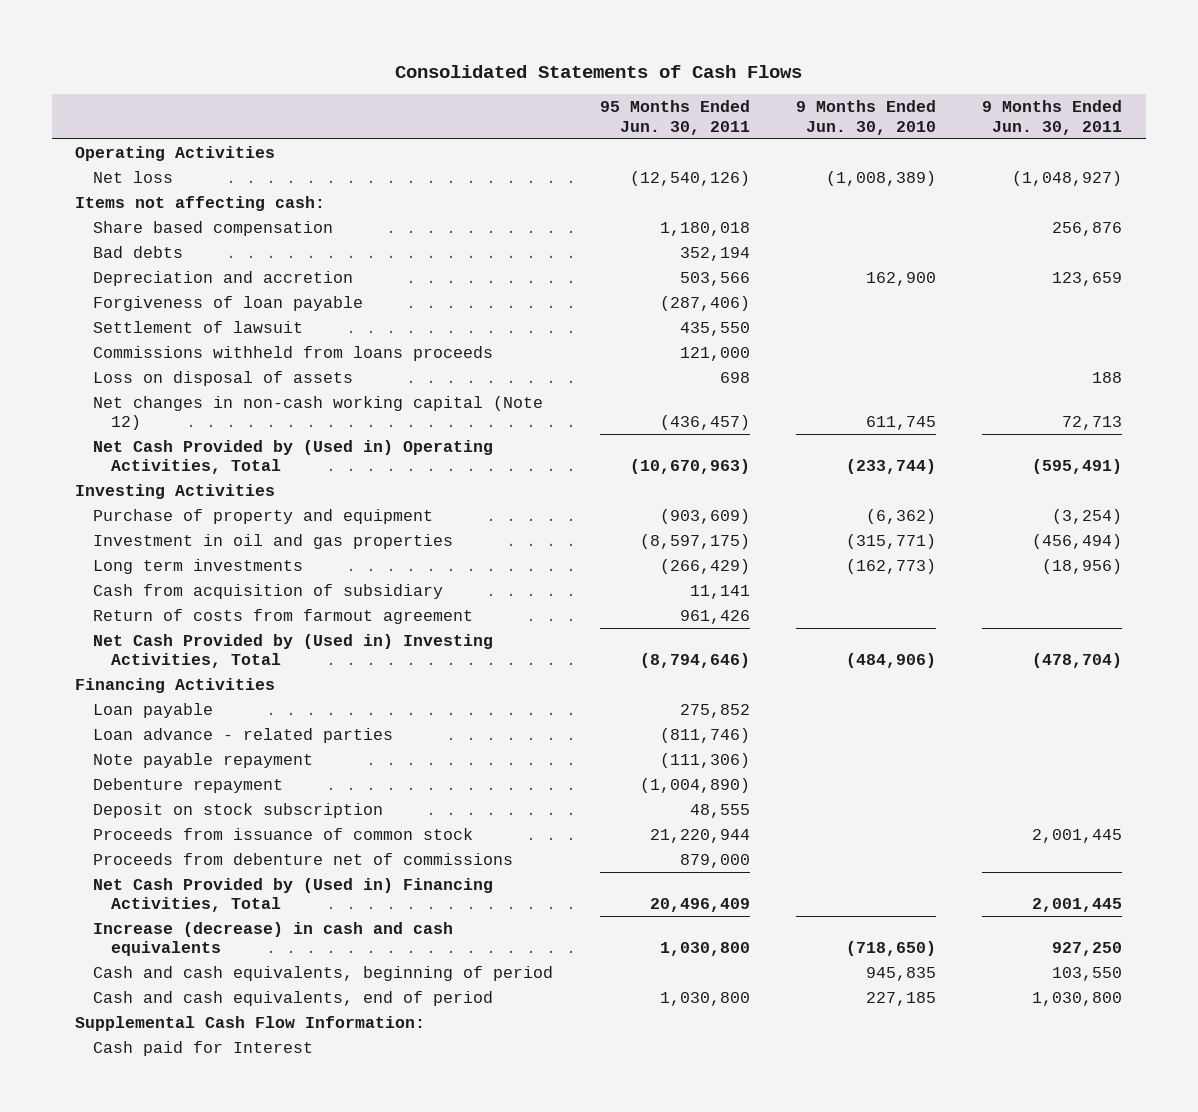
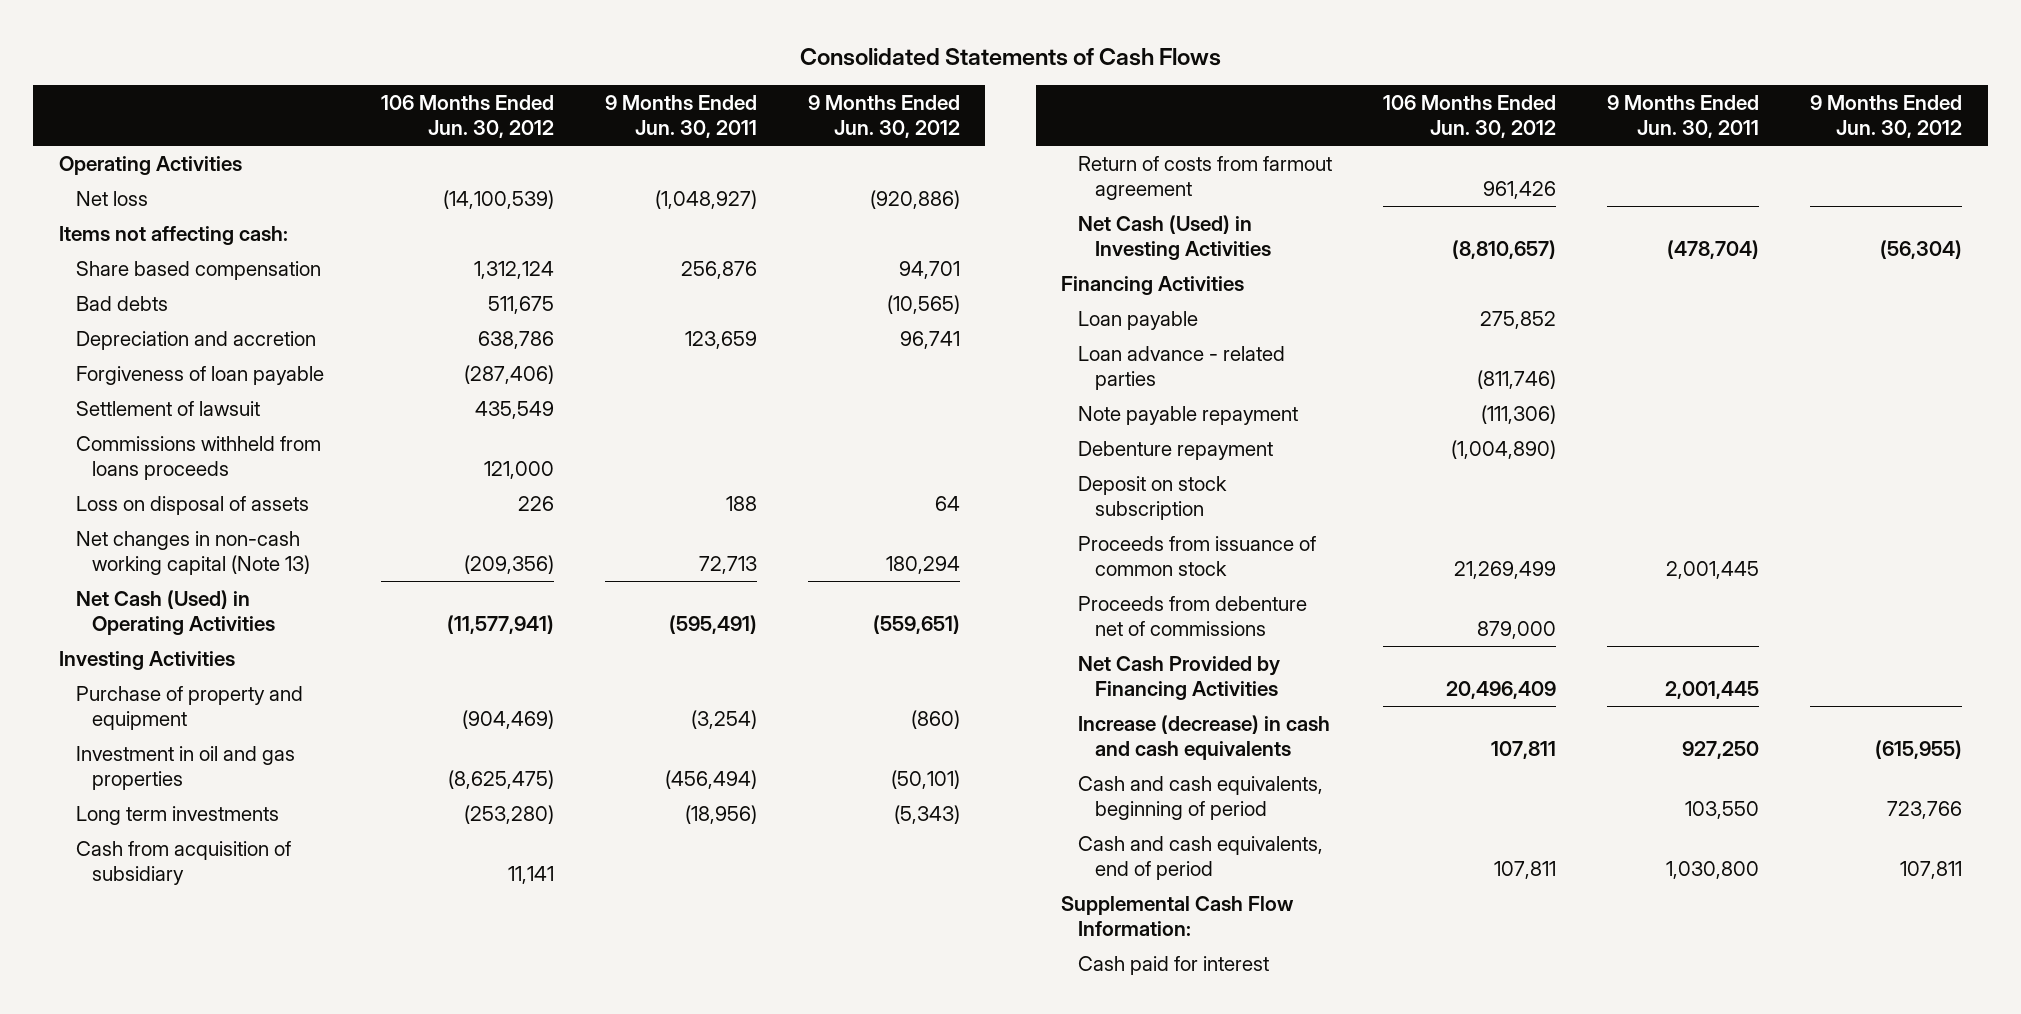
- | 95 Months Ended Jun. 30, 2011 | 9 Months Ended Jun. 30, 2010 | 9 Months Ended Jun. 30, 2011
+ | 106 Months Ended Jun. 30, 2012 | 9 Months Ended Jun. 30, 2011 | 9 Months Ended Jun. 30, 2012
- Net changes in non-cash working capital (Note 12) | (436,457) | 611,745 | 72,713
- Net Cash Provided by (Used in) Operating Activities, Total | (10,670,963) | (233,744) | (595,491)
+ Net changes in non-cash working capital (Note 13) | (209,356) | 72,713 | 180,294
+ Net Cash (Used) in Operating Activities | (11,577,941) | (595,491) | (559,651)
- Net Cash Provided by (Used in) Investing Activities, Total | (8,794,646) | (484,906) | (478,704)
+ Net Cash (Used) in Investing Activities | (8,810,657) | (478,704) | (56,304)
- Net Cash Provided by (Used in) Financing Activities, Total | 20,496,409 | | 2,001,445
+ Net Cash Provided by Financing Activities | 20,496,409 | 2,001,445 |
- Cash paid for Interest
+ Cash paid for interest

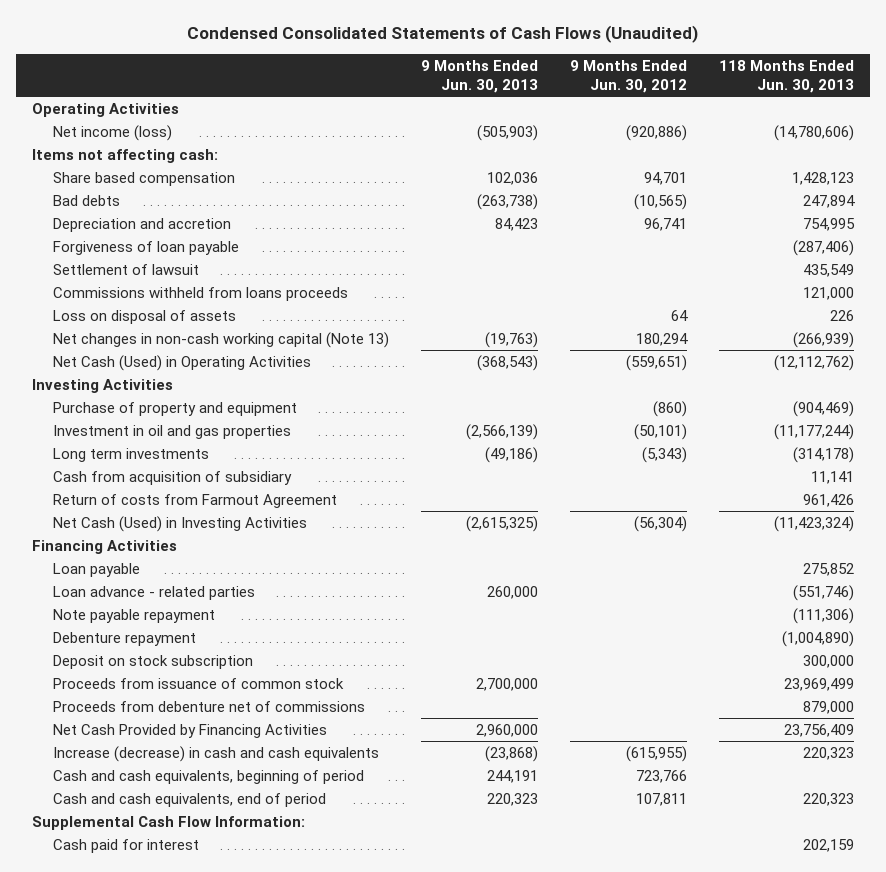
- Consolidated Statements of Cash Flows
+ Condensed Consolidated Statements of Cash Flows (Unaudited)
- | 106 Months Ended Jun. 30, 2012 | 9 Months Ended Jun. 30, 2011 | 9 Months Ended Jun. 30, 2012
+ | 9 Months Ended Jun. 30, 2013 | 9 Months Ended Jun. 30, 2012 | 118 Months Ended Jun. 30, 2013
- Net loss | (14,100,539) | (1,048,927) | (920,886)
+ Net income (loss) | (505,903) | (920,886) | (14,780,606)
- Return of costs from farmout agreement | 961,426 | |
+ Return of costs from Farmout Agreement | | | 961,426

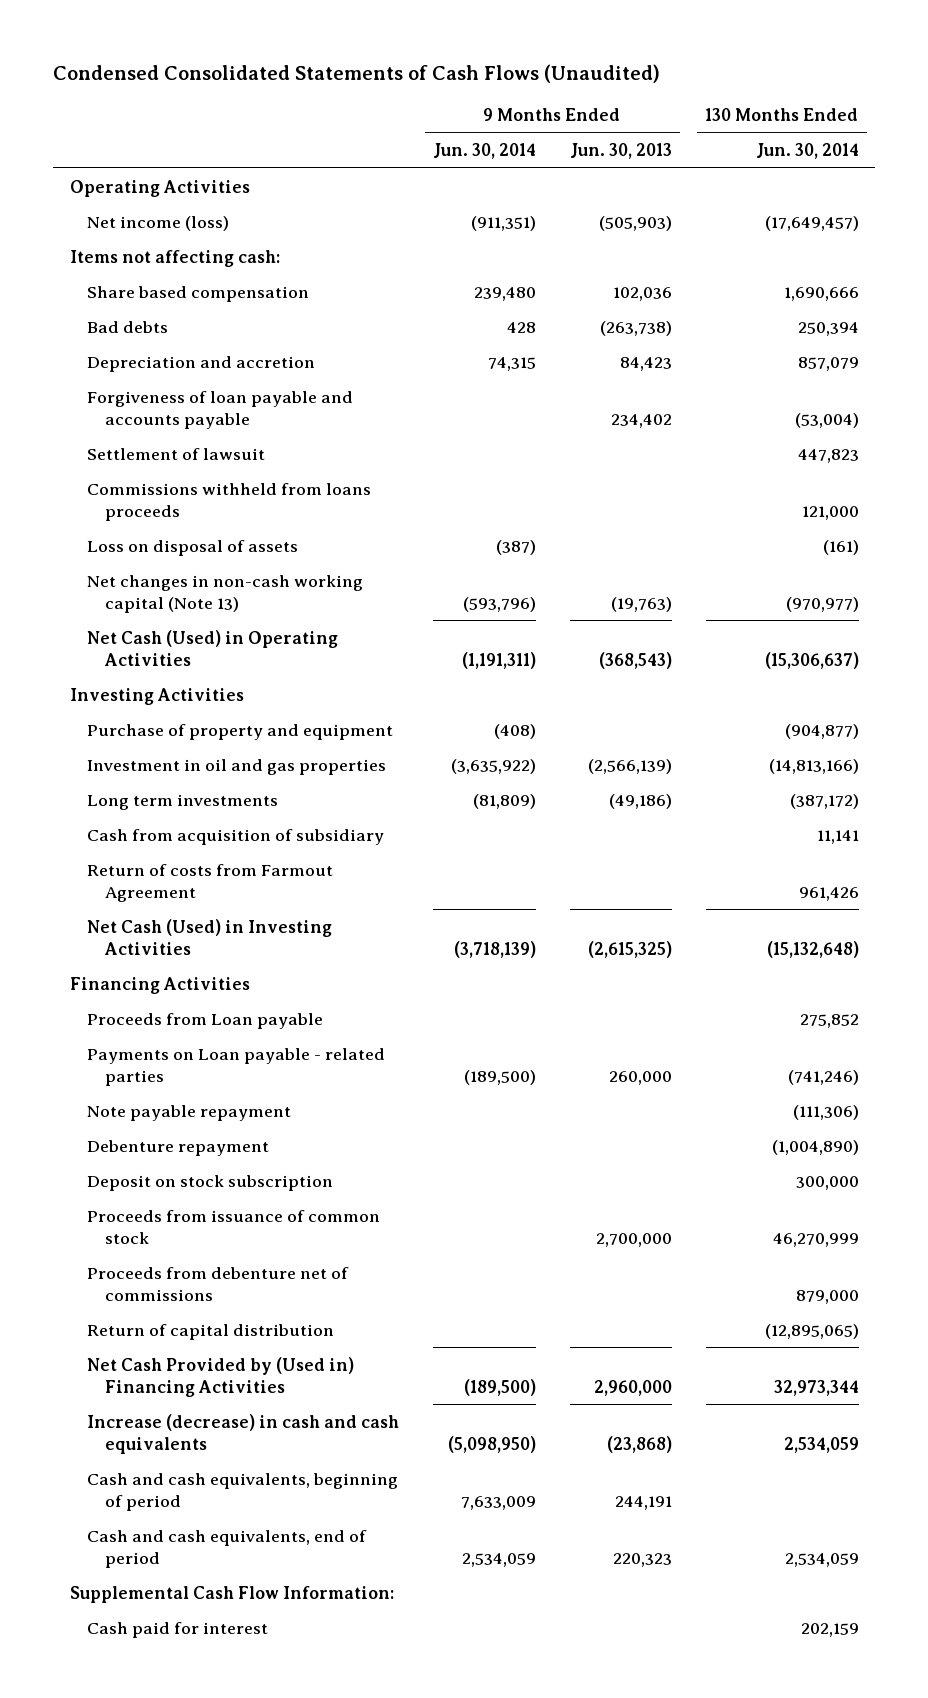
- | 9 Months Ended Jun. 30, 2013 | 9 Months Ended Jun. 30, 2012 | 118 Months Ended Jun. 30, 2013
+ | 9 Months Ended Jun. 30, 2014 | 9 Months Ended Jun. 30, 2013 | 130 Months Ended Jun. 30, 2014
- Forgiveness of loan payable | | | (287,406)
+ Forgiveness of loan payable and accounts payable | | 234,402 | (53,004)
- Loan payable | | | 275,852
- Loan advance - related parties | 260,000 | | (551,746)
+ Proceeds from Loan payable | | | 275,852
+ Payments on Loan payable - related parties | (189,500) | 260,000 | (741,246)
- Net Cash Provided by Financing Activities | 2,960,000 | | 23,756,409
+ Return of capital distribution | | | (12,895,065)
+ Net Cash Provided by (Used in) Financing Activities | (189,500) | 2,960,000 | 32,973,344

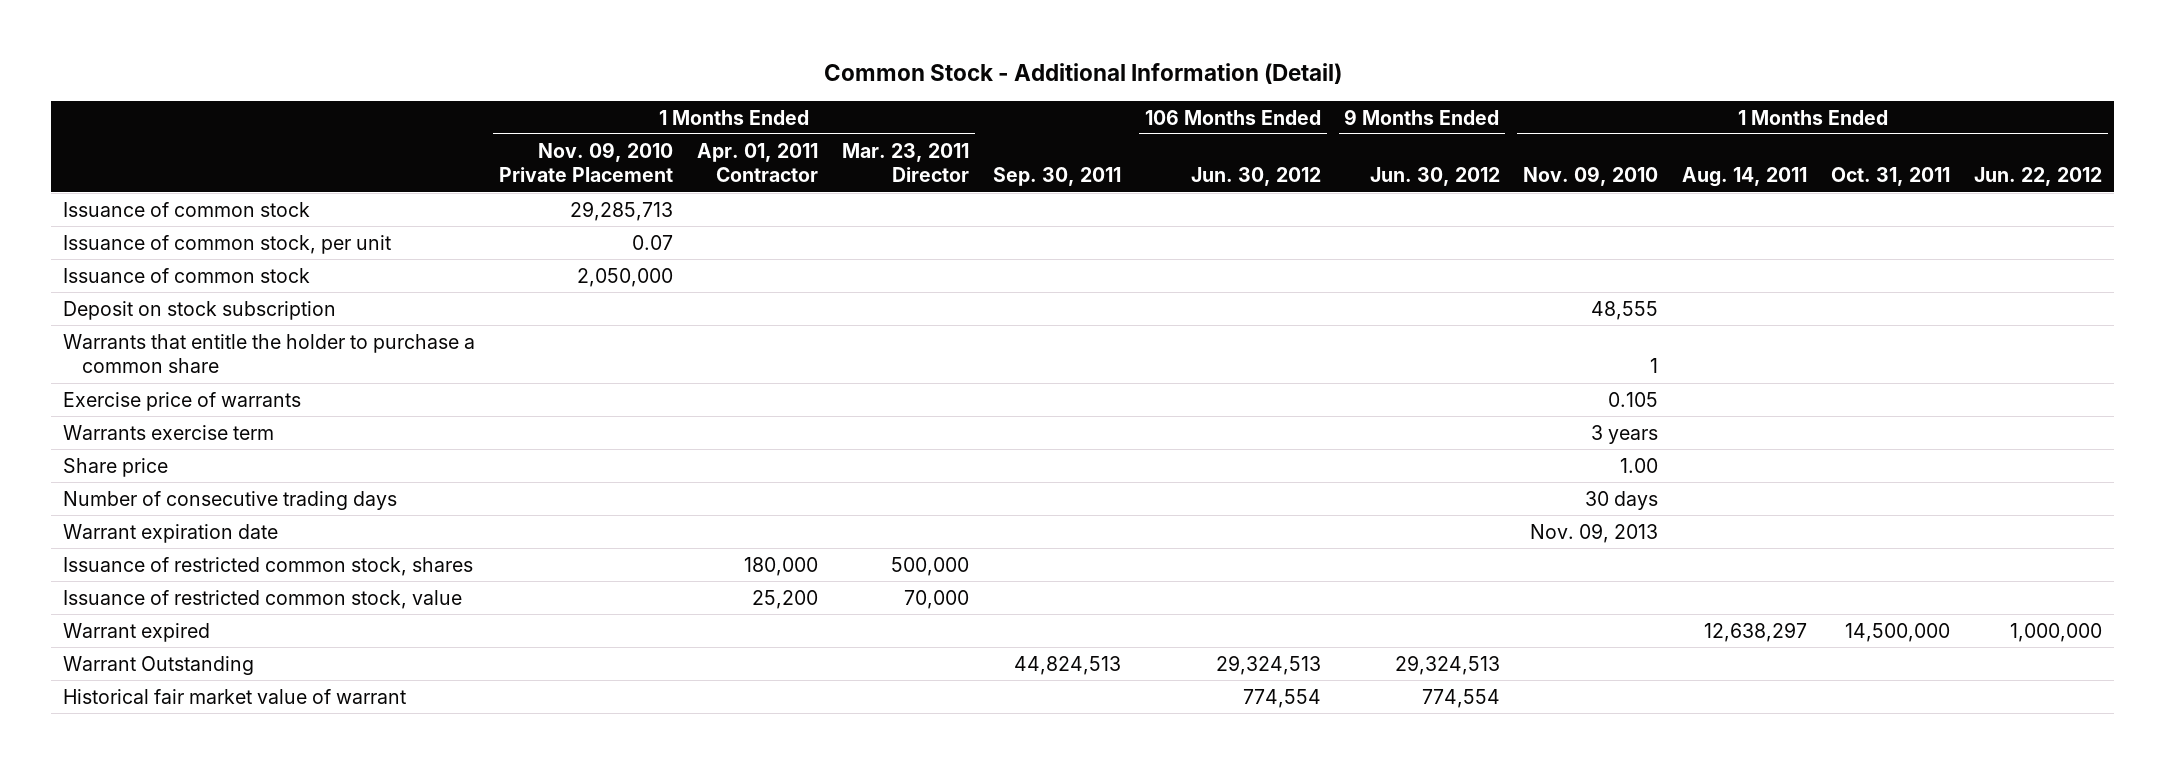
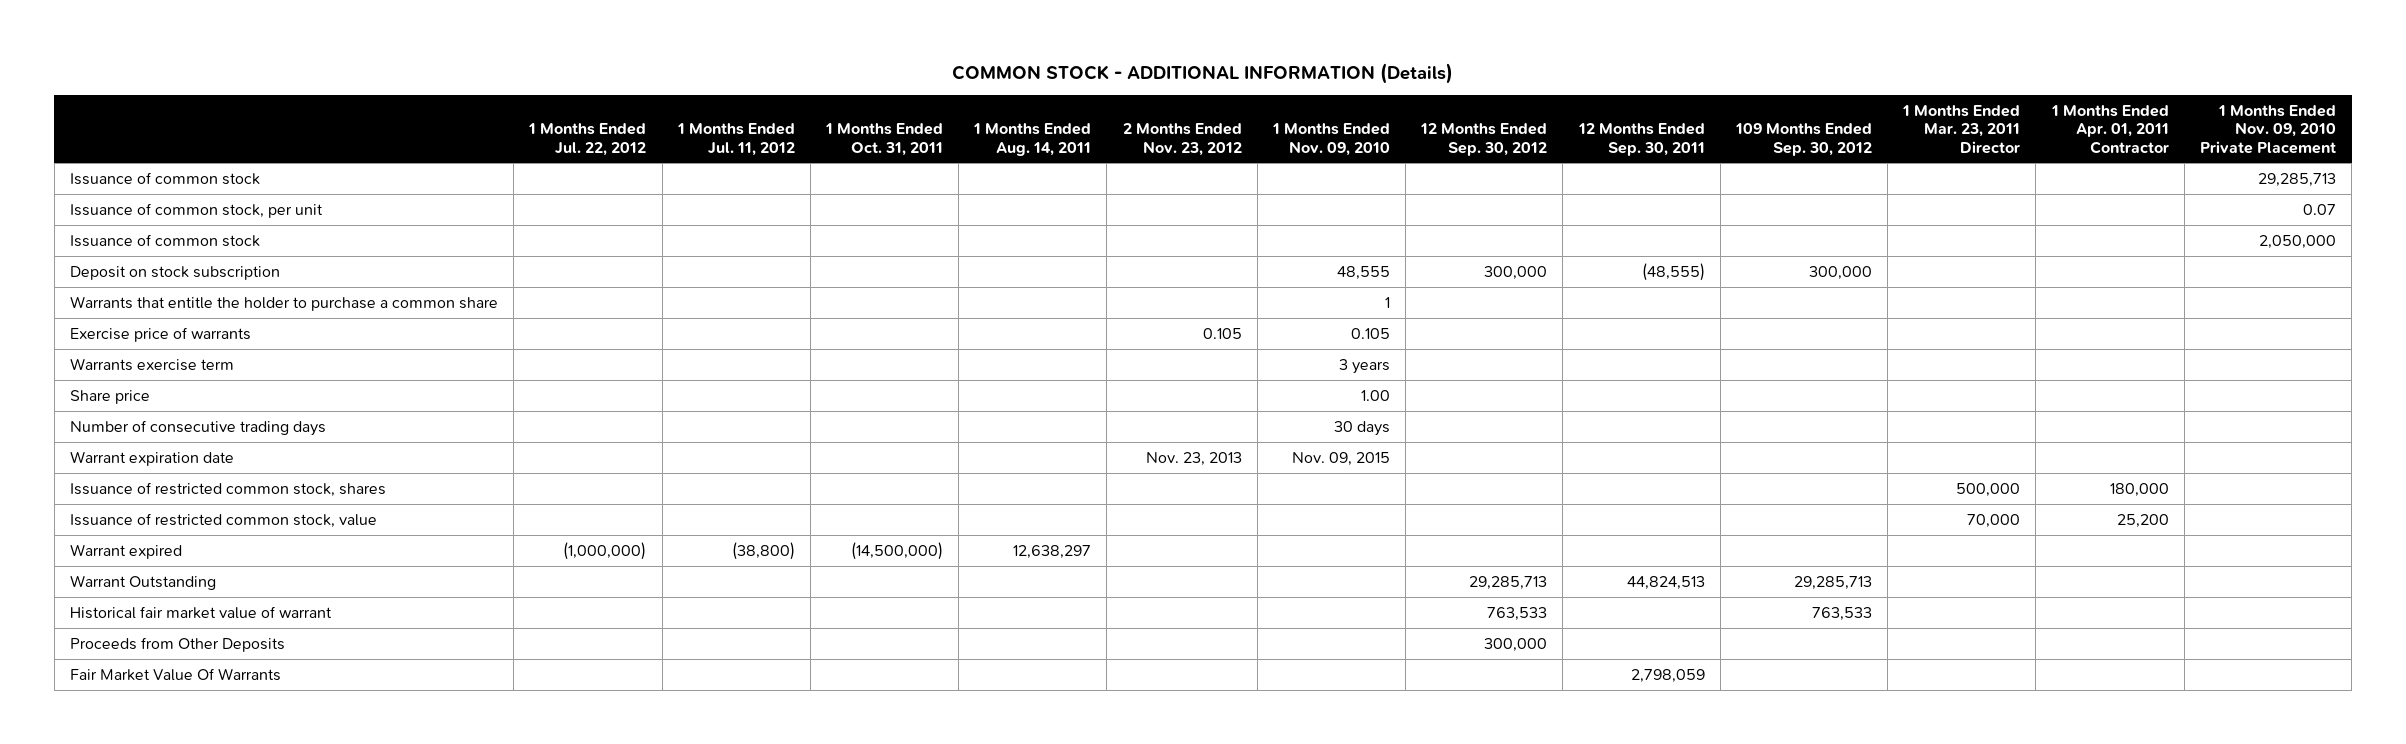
- Common Stock - Additional Information (Detail)
+ COMMON STOCK - ADDITIONAL INFORMATION (Details)
- | 1 Months Ended Nov. 09, 2010 Private Placement | 1 Months Ended Apr. 01, 2011 Contractor | 1 Months Ended Mar. 23, 2011 Director | Sep. 30, 2011 | 106 Months Ended Jun. 30, 2012 | 9 Months Ended Jun. 30, 2012 | 1 Months Ended Nov. 09, 2010 | 1 Months Ended Aug. 14, 2011 | 1 Months Ended Oct. 31, 2011 | 1 Months Ended Jun. 22, 2012
+ | 1 Months Ended Jul. 22, 2012 | 1 Months Ended Jul. 11, 2012 | 1 Months Ended Oct. 31, 2011 | 1 Months Ended Aug. 14, 2011 | 2 Months Ended Nov. 23, 2012 | 1 Months Ended Nov. 09, 2010 | 12 Months Ended Sep. 30, 2012 | 12 Months Ended Sep. 30, 2011 | 109 Months Ended Sep. 30, 2012 | 1 Months Ended Mar. 23, 2011 Director | 1 Months Ended Apr. 01, 2011 Contractor | 1 Months Ended Nov. 09, 2010 Private Placement
- Warrant expiration date | | | | | | | Nov. 09, 2013 | | |
+ Warrant expiration date | | | | | Nov. 23, 2013 | Nov. 09, 2015 | | | | | |
- Warrant expired | | | | | | | | 12,638,297 | 14,500,000 | 1,000,000
+ Warrant expired | (1,000,000) | (38,800) | (14,500,000) | 12,638,297 | | | | | | | |
+ Proceeds from Other Deposits | | | | | | | 300,000 | | | | |
+ Fair Market Value Of Warrants | | | | | | | | 2,798,059 | | | |

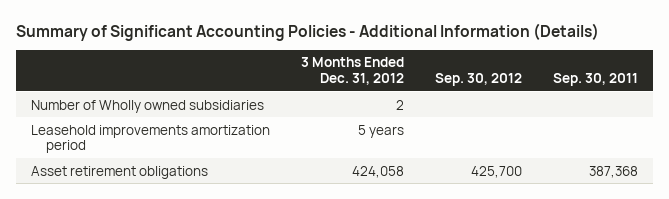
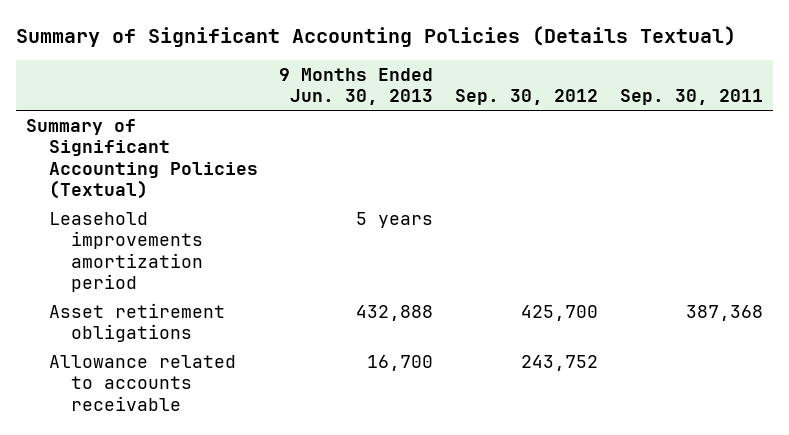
- Summary of Significant Accounting Policies - Additional Information (Details)
+ Summary of Significant Accounting Policies (Details Textual)
- | 3 Months Ended Dec. 31, 2012 | Sep. 30, 2012 | Sep. 30, 2011
+ | 9 Months Ended Jun. 30, 2013 | Sep. 30, 2012 | Sep. 30, 2011
- Number of Wholly owned subsidiaries | 2 | |
+ Summary of Significant Accounting Policies (Textual)
+ Allowance related to accounts receivable | 16,700 | 243,752 |

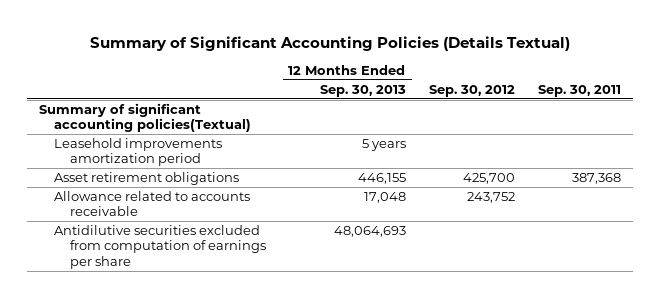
- | 9 Months Ended Jun. 30, 2013 | Sep. 30, 2012 | Sep. 30, 2011
+ | 12 Months Ended Sep. 30, 2013 | Sep. 30, 2012 | Sep. 30, 2011
- Summary of Significant Accounting Policies (Textual)
+ Summary of significant accounting policies(Textual)
+ Antidilutive securities excluded from computation of earnings per share | 48,064,693 | |

